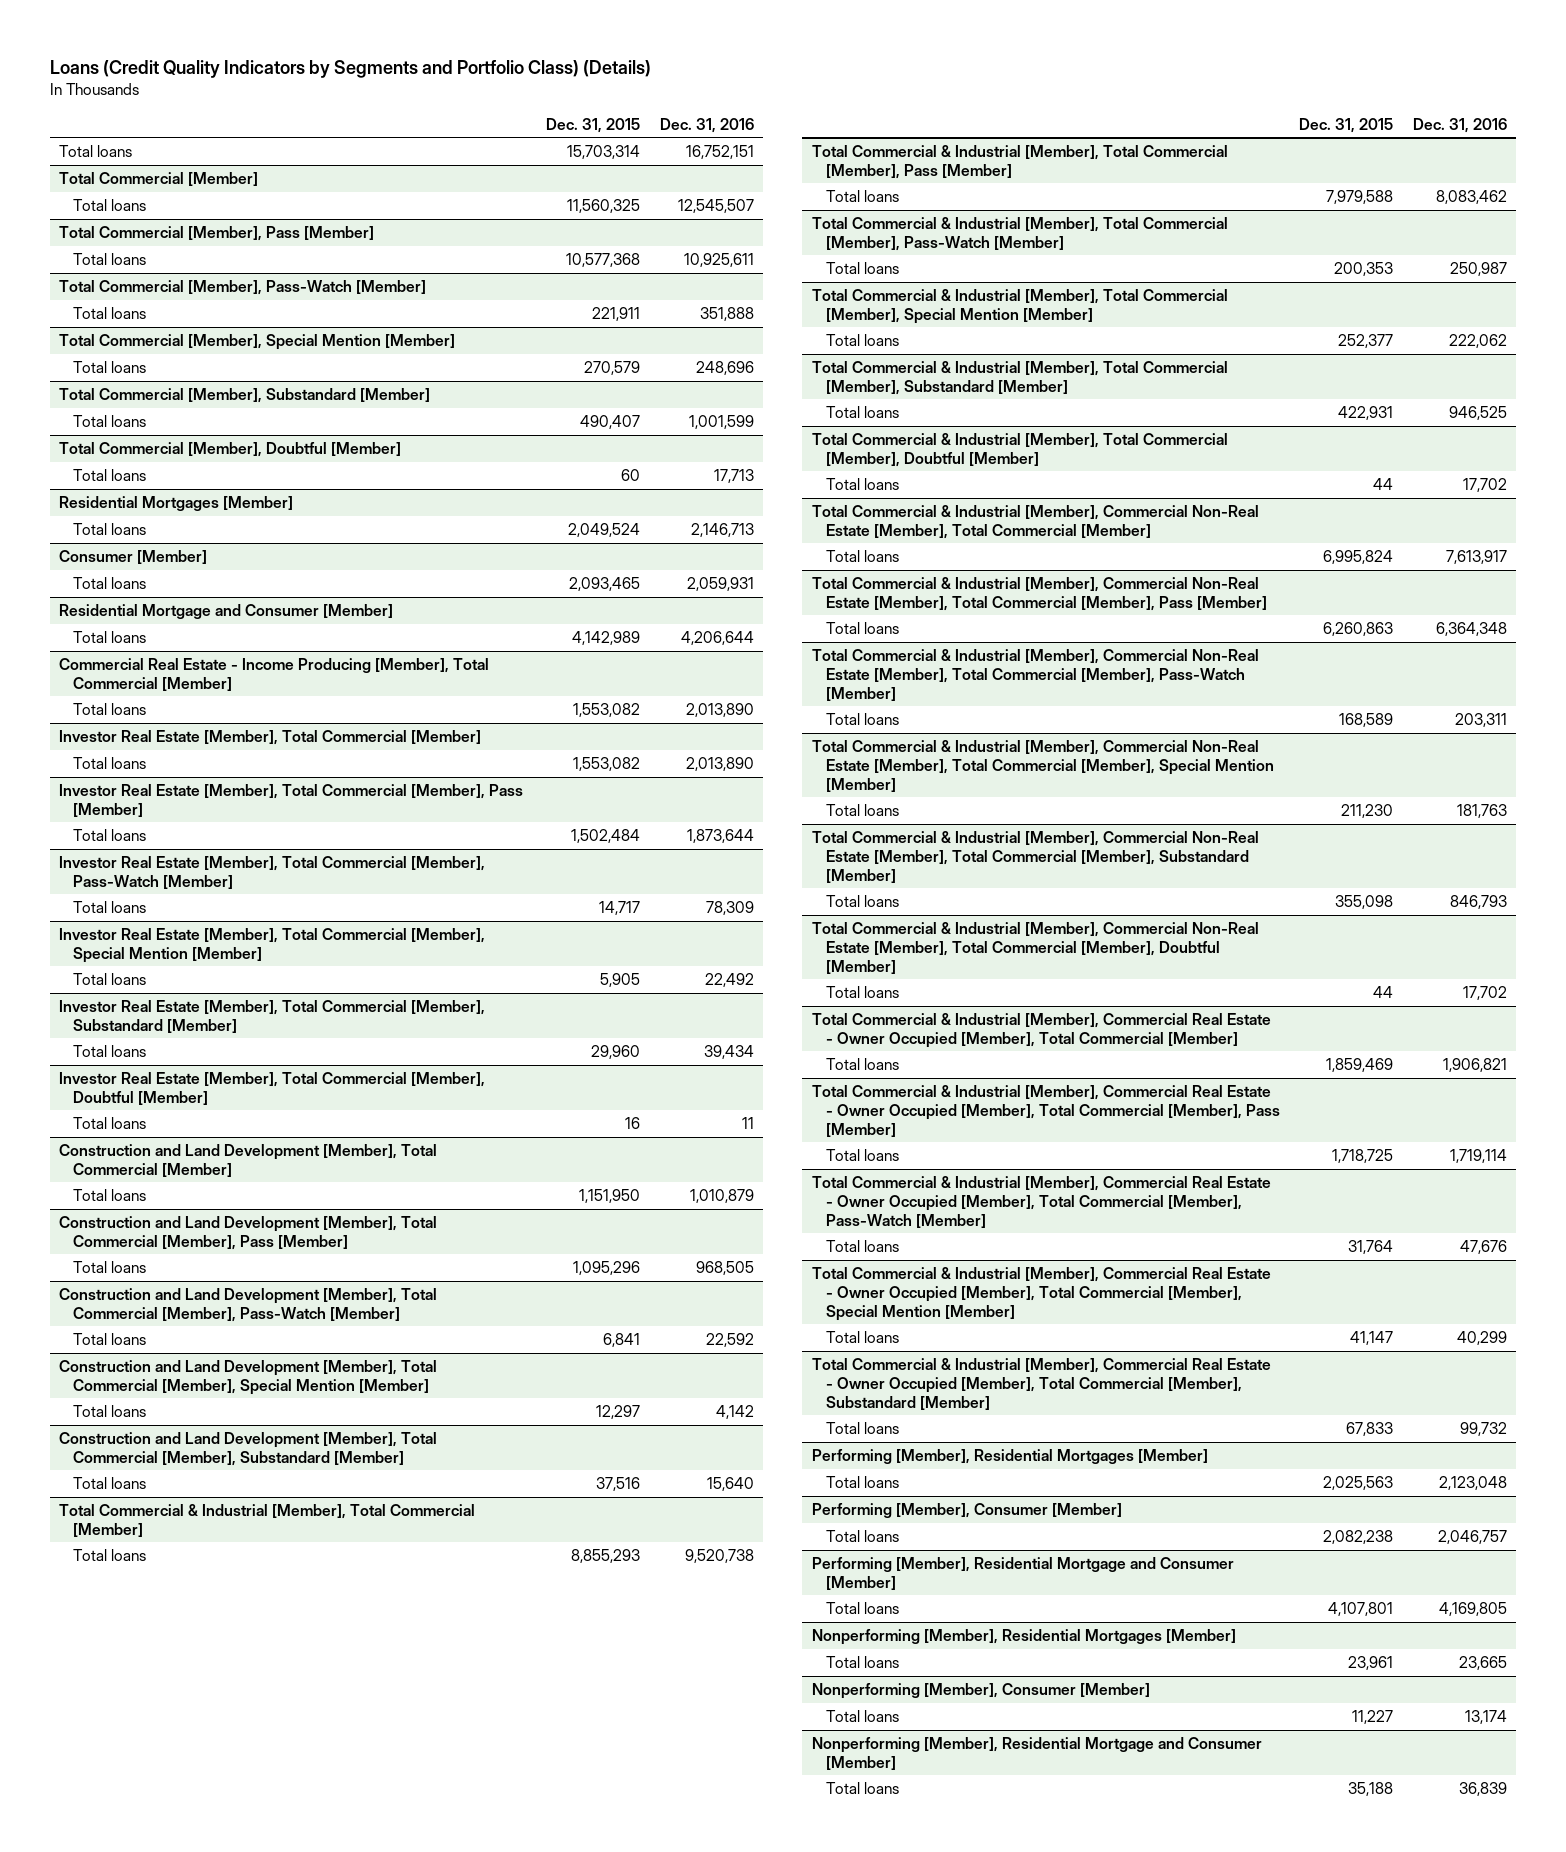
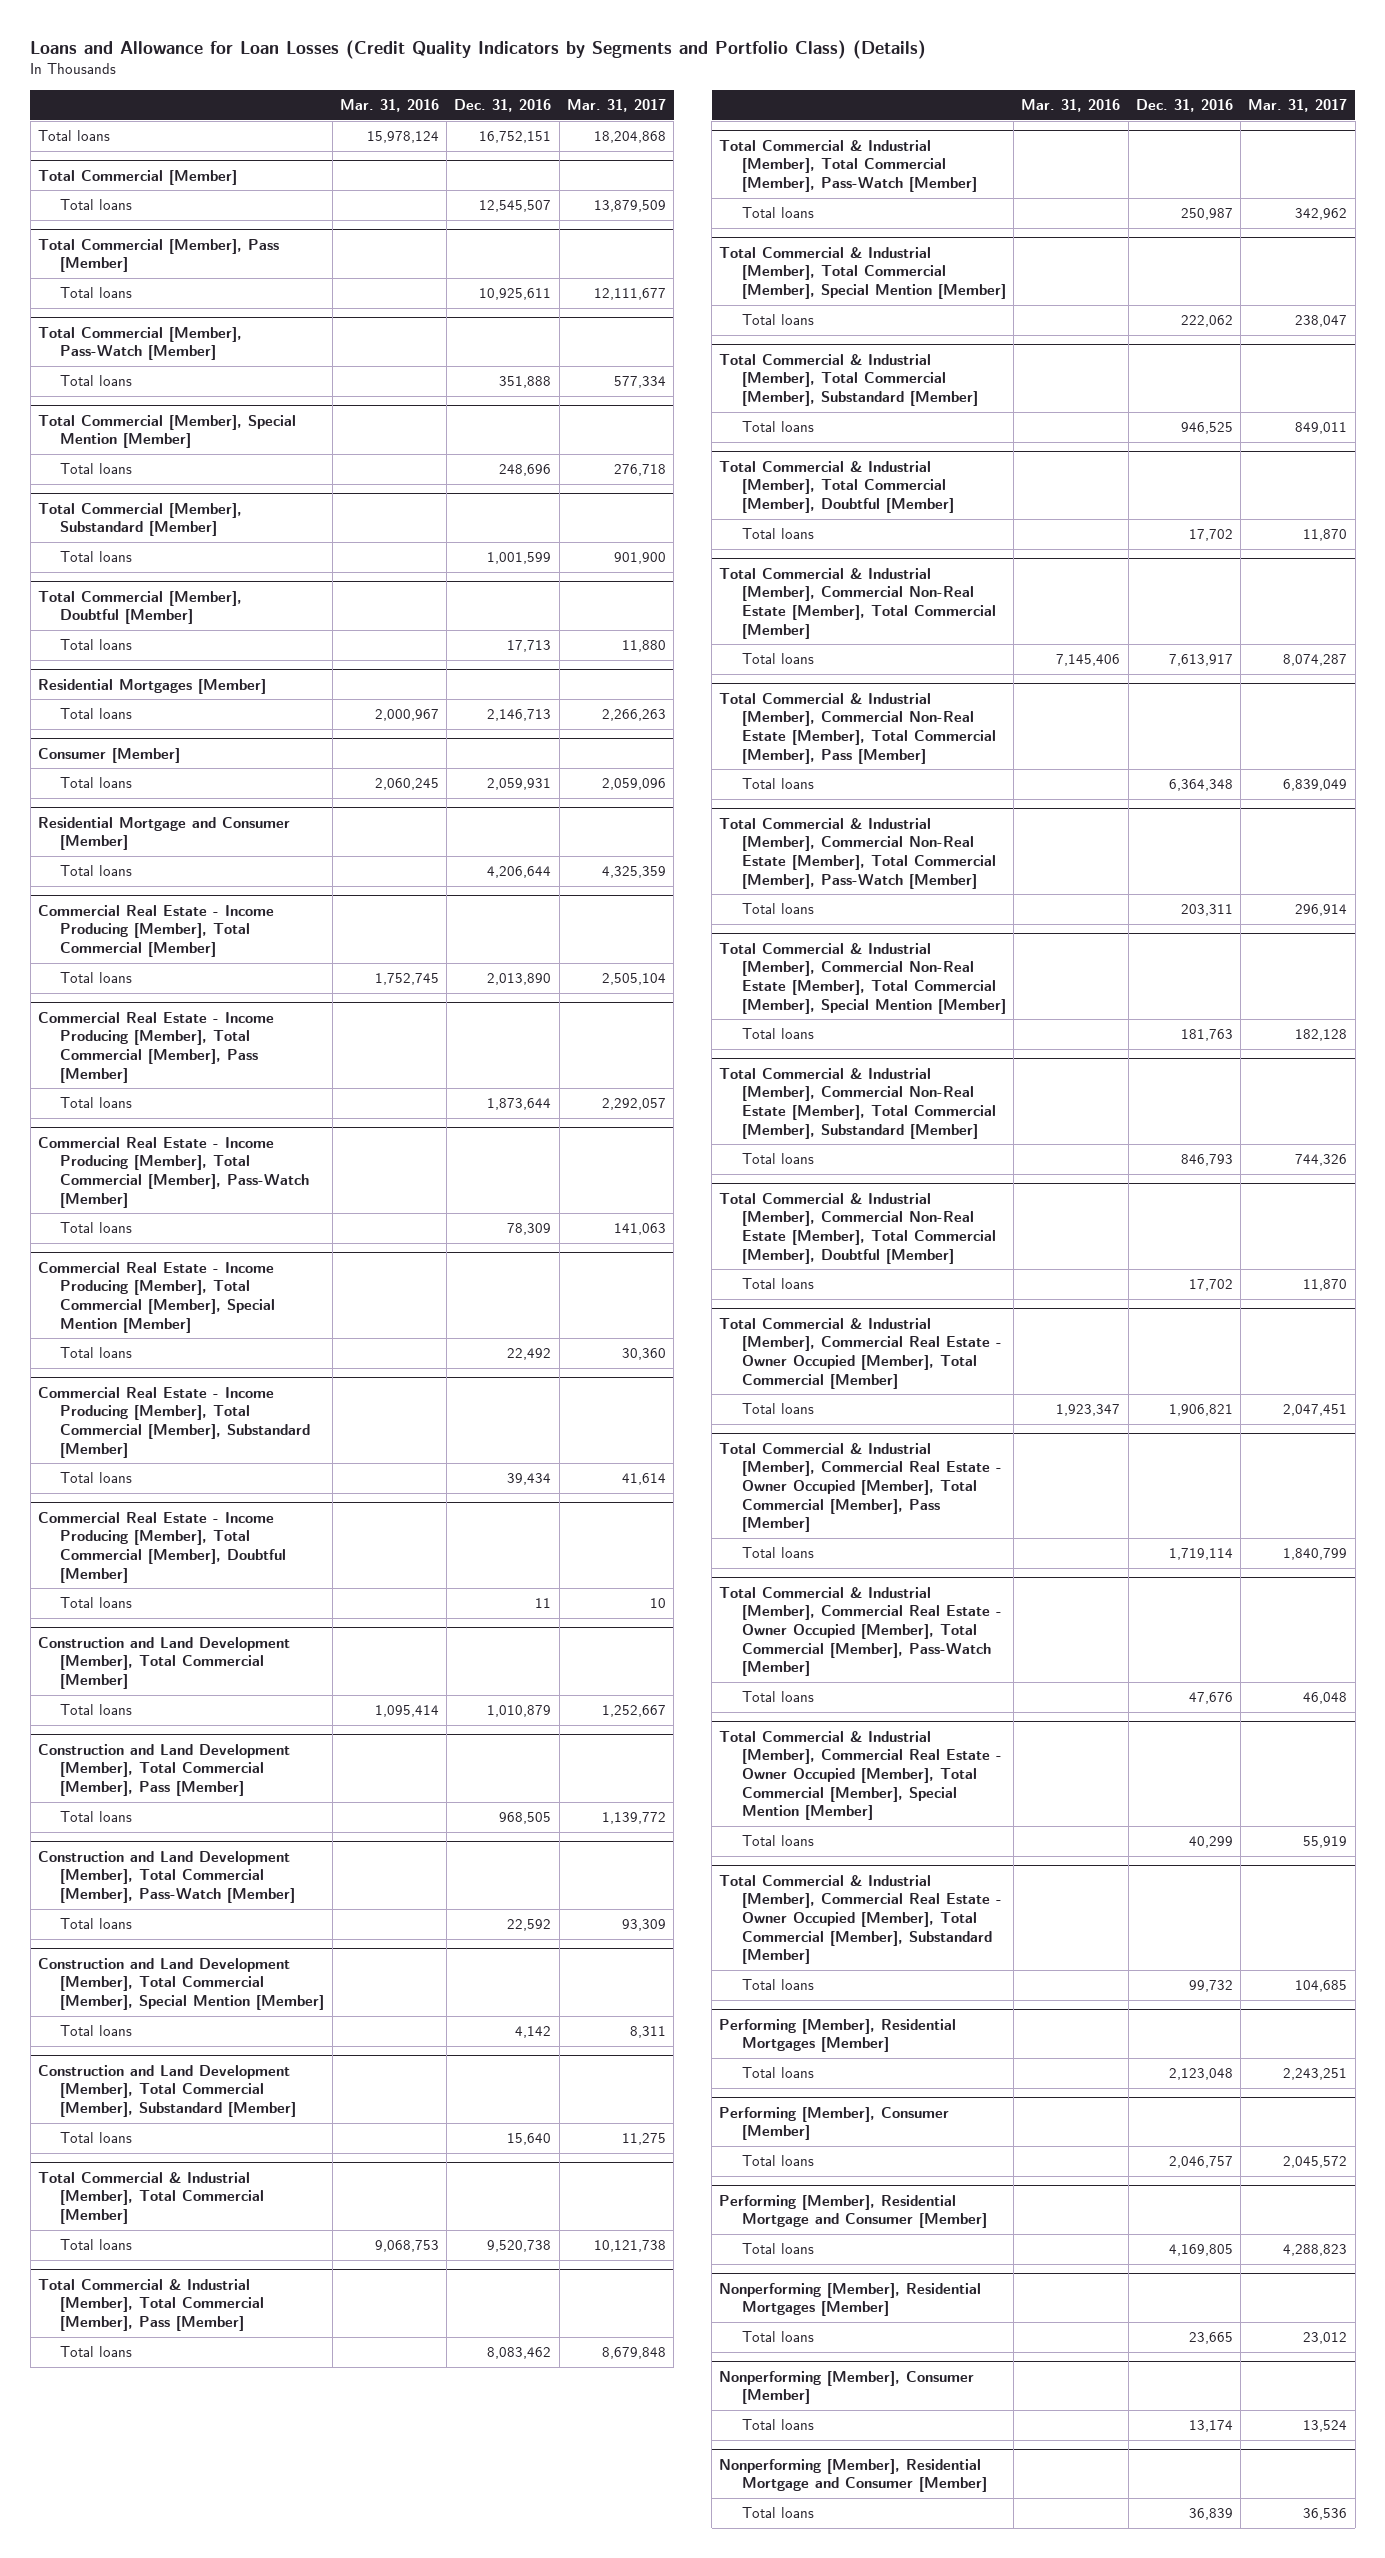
- Loans (Credit Quality Indicators by Segments and Portfolio Class) (Details)
+ Loans and Allowance for Loan Losses (Credit Quality Indicators by Segments and Portfolio Class) (Details)
- | Dec. 31, 2015 | Dec. 31, 2016
+ | Mar. 31, 2016 | Dec. 31, 2016 | Mar. 31, 2017
- Investor Real Estate [Member], Total Commercial [Member]
- Total loans | 1,553,082 | 2,013,890
- Investor Real Estate [Member], Total Commercial [Member], Pass [Member]
+ Commercial Real Estate - Income Producing [Member], Total Commercial [Member], Pass [Member]
- Investor Real Estate [Member], Total Commercial [Member], Pass-Watch [Member]
+ Commercial Real Estate - Income Producing [Member], Total Commercial [Member], Pass-Watch [Member]
- Investor Real Estate [Member], Total Commercial [Member], Special Mention [Member]
+ Commercial Real Estate - Income Producing [Member], Total Commercial [Member], Special Mention [Member]
- Investor Real Estate [Member], Total Commercial [Member], Substandard [Member]
+ Commercial Real Estate - Income Producing [Member], Total Commercial [Member], Substandard [Member]
- Investor Real Estate [Member], Total Commercial [Member], Doubtful [Member]
+ Commercial Real Estate - Income Producing [Member], Total Commercial [Member], Doubtful [Member]

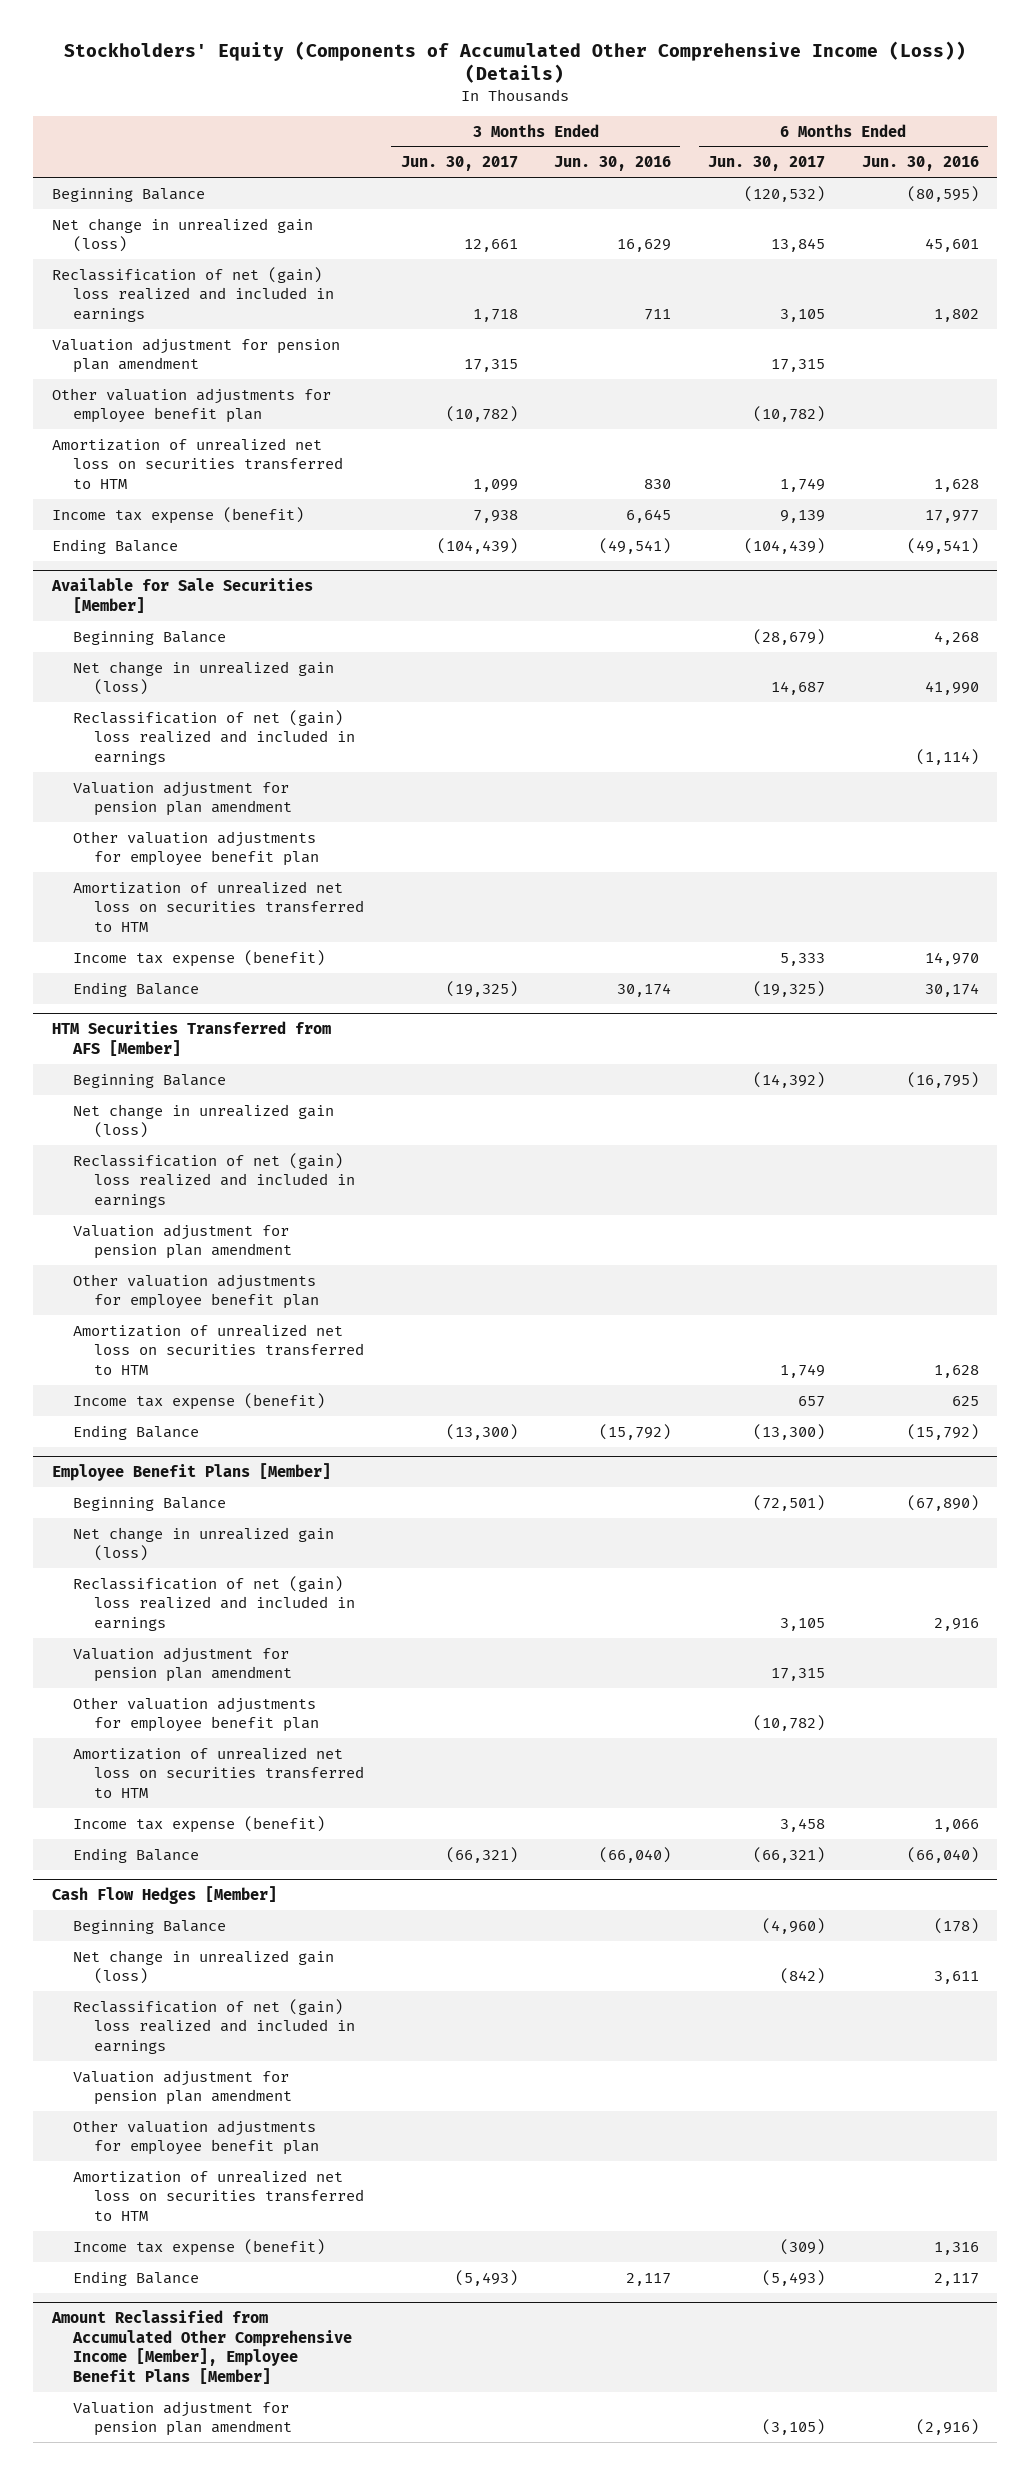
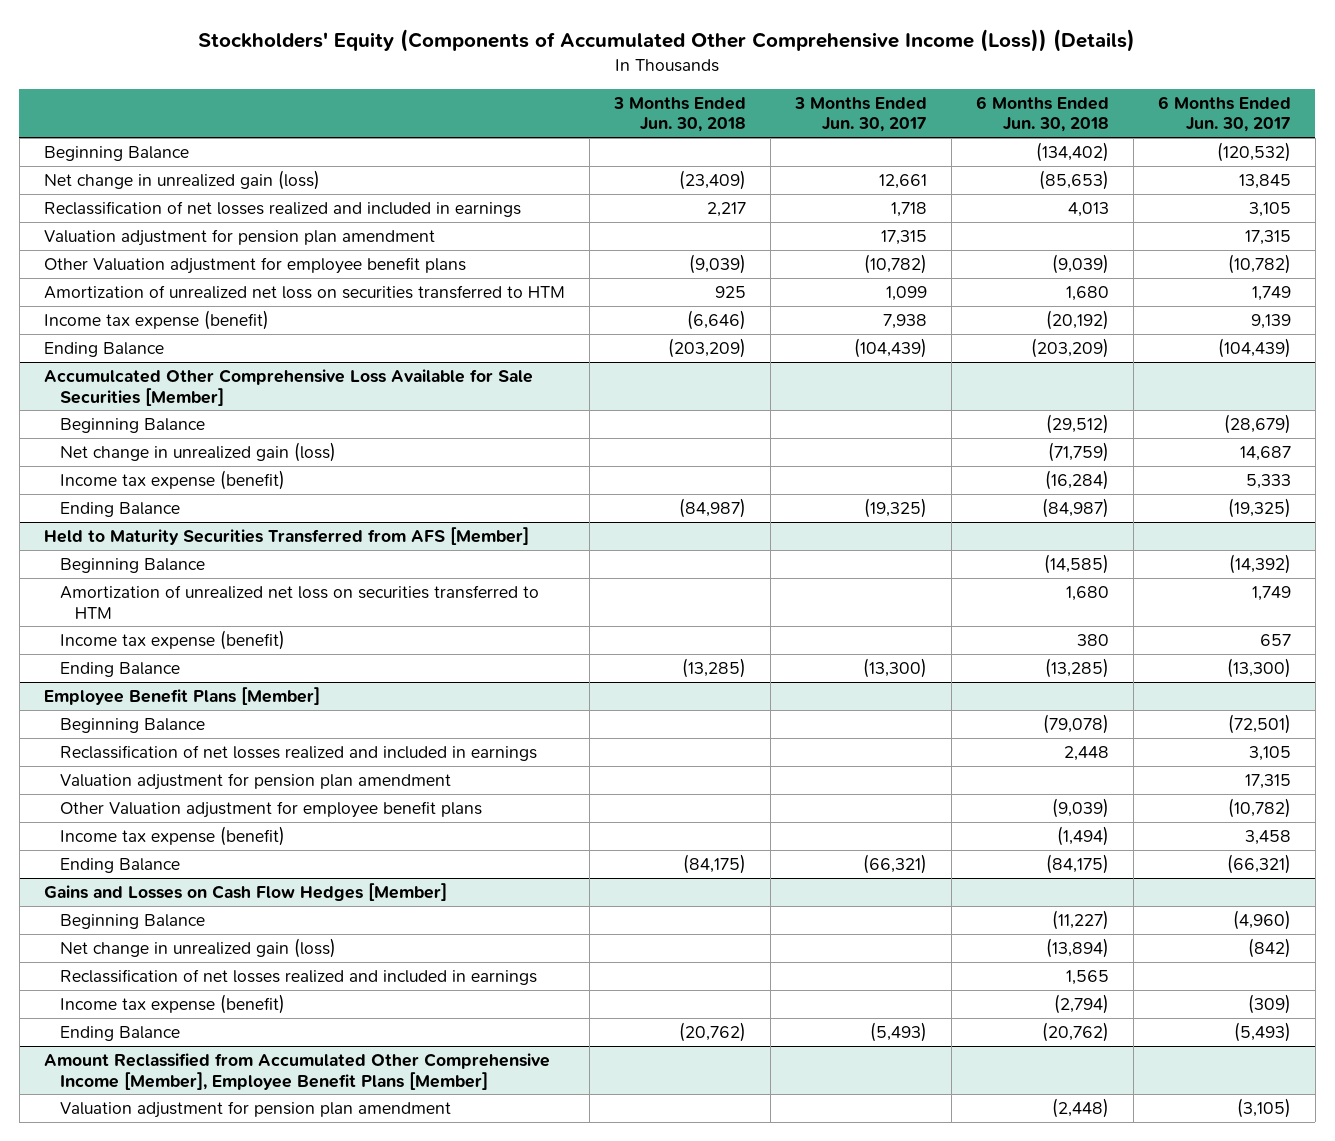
- | 3 Months Ended Jun. 30, 2017 | 3 Months Ended Jun. 30, 2016 | 6 Months Ended Jun. 30, 2017 | 6 Months Ended Jun. 30, 2016
+ | 3 Months Ended Jun. 30, 2018 | 3 Months Ended Jun. 30, 2017 | 6 Months Ended Jun. 30, 2018 | 6 Months Ended Jun. 30, 2017
- Reclassification of net (gain) loss realized and included in earnings | 1,718 | 711 | 3,105 | 1,802
+ Reclassification of net losses realized and included in earnings | 2,217 | 1,718 | 4,013 | 3,105
- Other valuation adjustments for employee benefit plan | (10,782) | | (10,782) |
+ Other Valuation adjustment for employee benefit plans | (9,039) | (10,782) | (9,039) | (10,782)
- Available for Sale Securities [Member]
+ Accumulcated Other Comprehensive Loss Available for Sale Securities [Member]
- Reclassification of net (gain) loss realized and included in earnings | | | | (1,114)
- Valuation adjustment for pension plan amendment
- Other valuation adjustments for employee benefit plan
- Amortization of unrealized net loss on securities transferred to HTM
- HTM Securities Transferred from AFS [Member]
+ Held to Maturity Securities Transferred from AFS [Member]
- Net change in unrealized gain (loss)
- Reclassification of net (gain) loss realized and included in earnings
- Valuation adjustment for pension plan amendment
- Other valuation adjustments for employee benefit plan
@ Employee Benefit Plans [Member]
- Net change in unrealized gain (loss)
- Reclassification of net (gain) loss realized and included in earnings | | | 3,105 | 2,916
+ Reclassification of net losses realized and included in earnings | | | 2,448 | 3,105
- Other valuation adjustments for employee benefit plan | | | (10,782) |
- Amortization of unrealized net loss on securities transferred to HTM
+ Other Valuation adjustment for employee benefit plans | | | (9,039) | (10,782)
- Cash Flow Hedges [Member]
+ Gains and Losses on Cash Flow Hedges [Member]
- Reclassification of net (gain) loss realized and included in earnings
- Valuation adjustment for pension plan amendment
- Other valuation adjustments for employee benefit plan
- Amortization of unrealized net loss on securities transferred to HTM
+ Reclassification of net losses realized and included in earnings | | | 1,565 |

